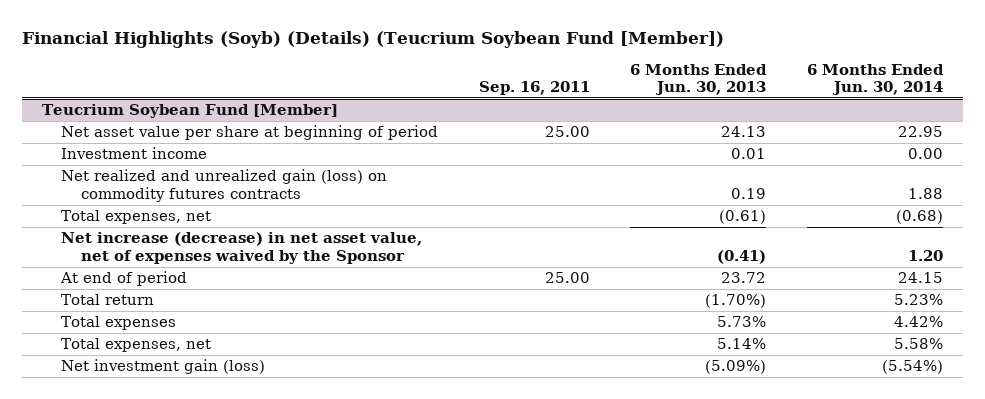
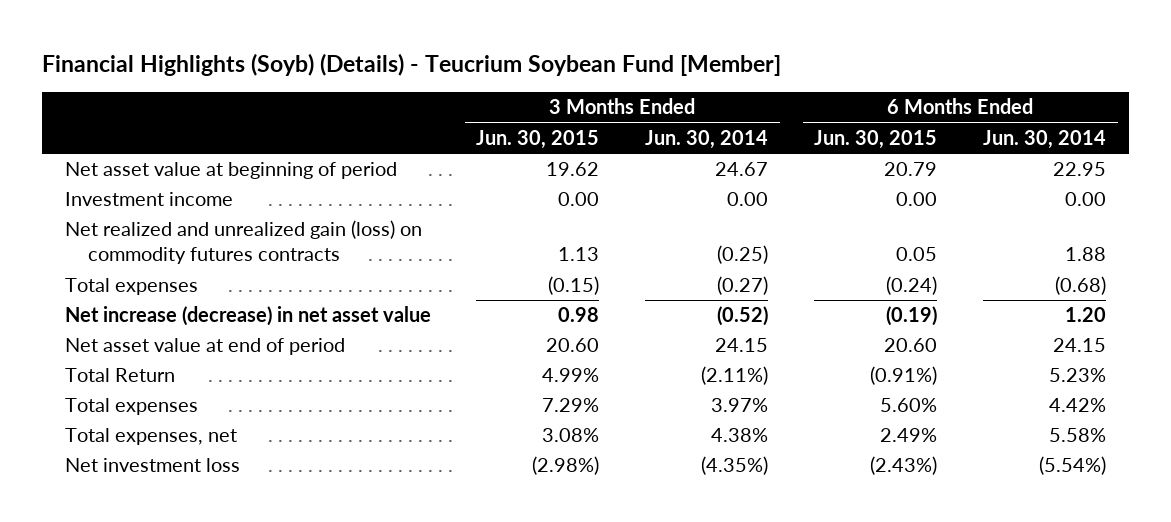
- Financial Highlights (Soyb) (Details) (Teucrium Soybean Fund [Member])
+ Financial Highlights (Soyb) (Details) - Teucrium Soybean Fund [Member]
- | Sep. 16, 2011 | 6 Months Ended Jun. 30, 2013 | 6 Months Ended Jun. 30, 2014
+ | 3 Months Ended Jun. 30, 2015 | 3 Months Ended Jun. 30, 2014 | 6 Months Ended Jun. 30, 2015 | 6 Months Ended Jun. 30, 2014
- Teucrium Soybean Fund [Member]
- Net asset value per share at beginning of period | 25.00 | 24.13 | 22.95
+ Net asset value at beginning of period | 19.62 | 24.67 | 20.79 | 22.95
- Total expenses, net | | (0.61) | (0.68)
- Net increase (decrease) in net asset value, net of expenses waived by the Sponsor | | (0.41) | 1.20
- At end of period | 25.00 | 23.72 | 24.15
- Total return | | (1.70%) | 5.23%
+ Total expenses | (0.15) | (0.27) | (0.24) | (0.68)
+ Net increase (decrease) in net asset value | 0.98 | (0.52) | (0.19) | 1.20
+ Net asset value at end of period | 20.60 | 24.15 | 20.60 | 24.15
+ Total Return | 4.99% | (2.11%) | (0.91%) | 5.23%
- Net investment gain (loss) | | (5.09%) | (5.54%)
+ Net investment loss | (2.98%) | (4.35%) | (2.43%) | (5.54%)

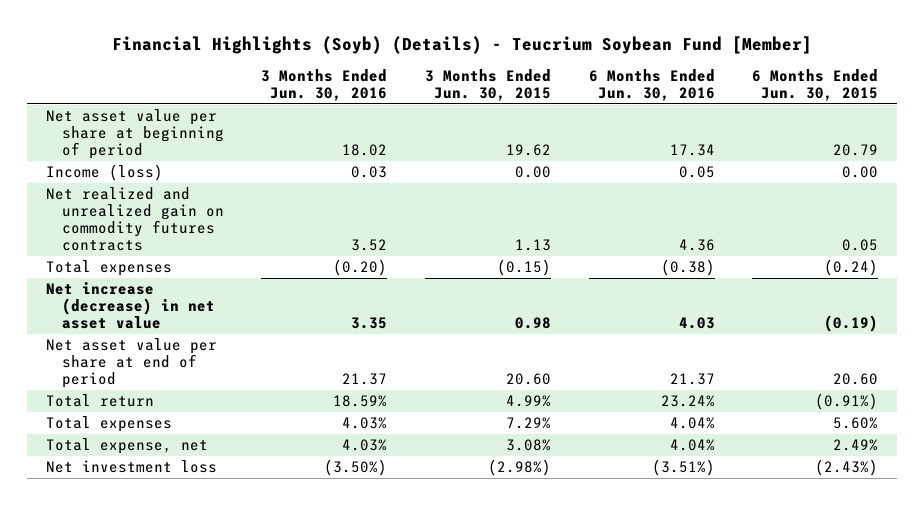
- | 3 Months Ended Jun. 30, 2015 | 3 Months Ended Jun. 30, 2014 | 6 Months Ended Jun. 30, 2015 | 6 Months Ended Jun. 30, 2014
+ | 3 Months Ended Jun. 30, 2016 | 3 Months Ended Jun. 30, 2015 | 6 Months Ended Jun. 30, 2016 | 6 Months Ended Jun. 30, 2015
- Net asset value at beginning of period | 19.62 | 24.67 | 20.79 | 22.95
- Investment income | 0.00 | 0.00 | 0.00 | 0.00
- Net realized and unrealized gain (loss) on commodity futures contracts | 1.13 | (0.25) | 0.05 | 1.88
+ Net asset value per share at beginning of period | 18.02 | 19.62 | 17.34 | 20.79
+ Income (loss) | 0.03 | 0.00 | 0.05 | 0.00
+ Net realized and unrealized gain on commodity futures contracts | 3.52 | 1.13 | 4.36 | 0.05
- Net asset value at end of period | 20.60 | 24.15 | 20.60 | 24.15
- Total Return | 4.99% | (2.11%) | (0.91%) | 5.23%
+ Net asset value per share at end of period | 21.37 | 20.60 | 21.37 | 20.60
+ Total return | 18.59% | 4.99% | 23.24% | (0.91%)
- Total expenses, net | 3.08% | 4.38% | 2.49% | 5.58%
+ Total expense, net | 4.03% | 3.08% | 4.04% | 2.49%

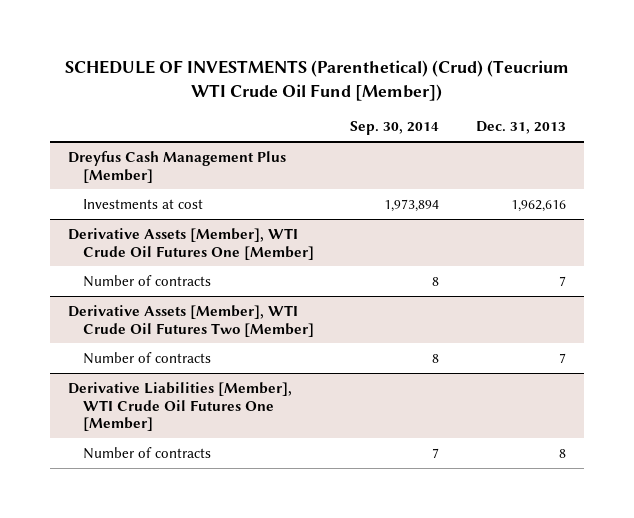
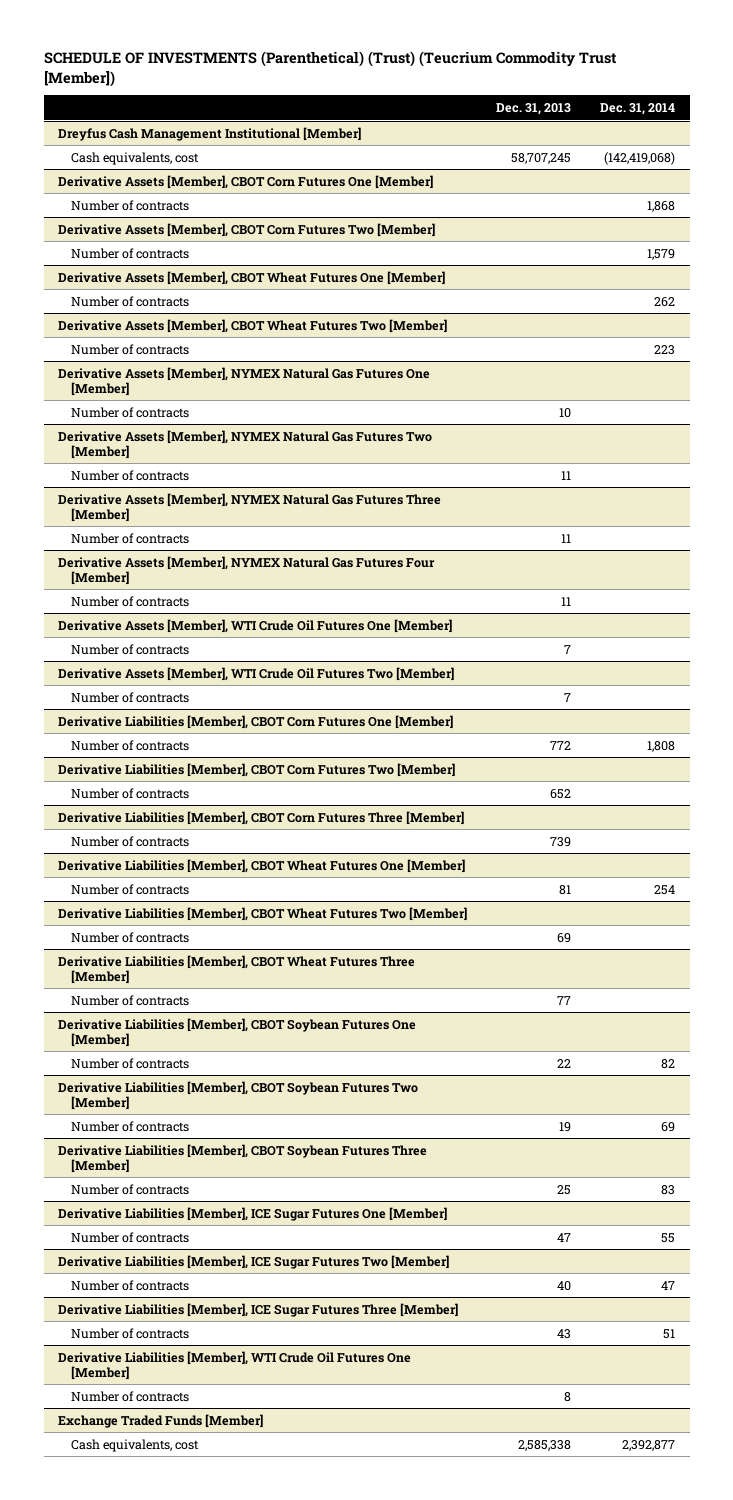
- SCHEDULE OF INVESTMENTS (Parenthetical) (Crud) (Teucrium WTI Crude Oil Fund [Member])
+ SCHEDULE OF INVESTMENTS (Parenthetical) (Trust) (Teucrium Commodity Trust [Member])
- | Sep. 30, 2014 | Dec. 31, 2013
+ | Dec. 31, 2013 | Dec. 31, 2014
- Dreyfus Cash Management Plus [Member]
- Investments at cost | 1,973,894 | 1,962,616
+ Dreyfus Cash Management Institutional [Member]
+ Cash equivalents, cost | 58,707,245 | (142,419,068)
+ Derivative Assets [Member], CBOT Corn Futures One [Member]
+ Number of contracts | | 1,868
+ Derivative Assets [Member], CBOT Corn Futures Two [Member]
+ Number of contracts | | 1,579
+ Derivative Assets [Member], CBOT Wheat Futures One [Member]
+ Number of contracts | | 262
+ Derivative Assets [Member], CBOT Wheat Futures Two [Member]
+ Number of contracts | | 223
+ Derivative Assets [Member], NYMEX Natural Gas Futures One [Member]
+ Number of contracts | 10 |
+ Derivative Assets [Member], NYMEX Natural Gas Futures Two [Member]
+ Number of contracts | 11 |
+ Derivative Assets [Member], NYMEX Natural Gas Futures Three [Member]
+ Number of contracts | 11 |
+ Derivative Assets [Member], NYMEX Natural Gas Futures Four [Member]
+ Number of contracts | 11 |
+ Derivative Liabilities [Member], CBOT Corn Futures One [Member]
+ Number of contracts | 772 | 1,808
+ Derivative Liabilities [Member], CBOT Corn Futures Two [Member]
+ Number of contracts | 652 |
+ Derivative Liabilities [Member], CBOT Corn Futures Three [Member]
+ Number of contracts | 739 |
+ Derivative Liabilities [Member], CBOT Wheat Futures One [Member]
+ Number of contracts | 81 | 254
+ Derivative Liabilities [Member], CBOT Wheat Futures Two [Member]
+ Number of contracts | 69 |
+ Derivative Liabilities [Member], CBOT Wheat Futures Three [Member]
+ Number of contracts | 77 |
+ Derivative Liabilities [Member], CBOT Soybean Futures One [Member]
+ Number of contracts | 22 | 82
+ Derivative Liabilities [Member], CBOT Soybean Futures Two [Member]
+ Number of contracts | 19 | 69
+ Derivative Liabilities [Member], CBOT Soybean Futures Three [Member]
+ Number of contracts | 25 | 83
+ Derivative Liabilities [Member], ICE Sugar Futures One [Member]
+ Number of contracts | 47 | 55
+ Derivative Liabilities [Member], ICE Sugar Futures Two [Member]
+ Number of contracts | 40 | 47
+ Derivative Liabilities [Member], ICE Sugar Futures Three [Member]
+ Number of contracts | 43 | 51
+ Exchange Traded Funds [Member]
+ Cash equivalents, cost | 2,585,338 | 2,392,877

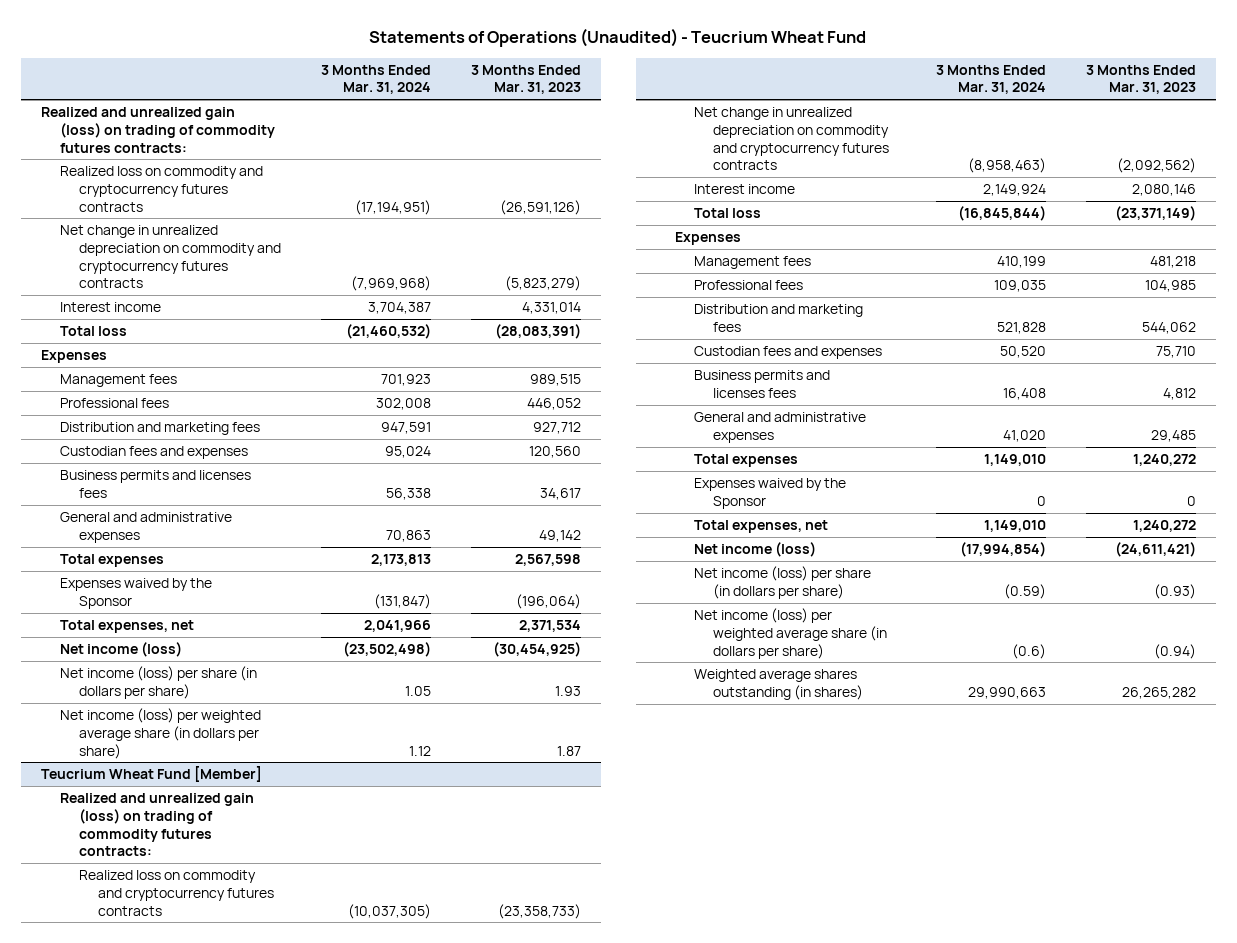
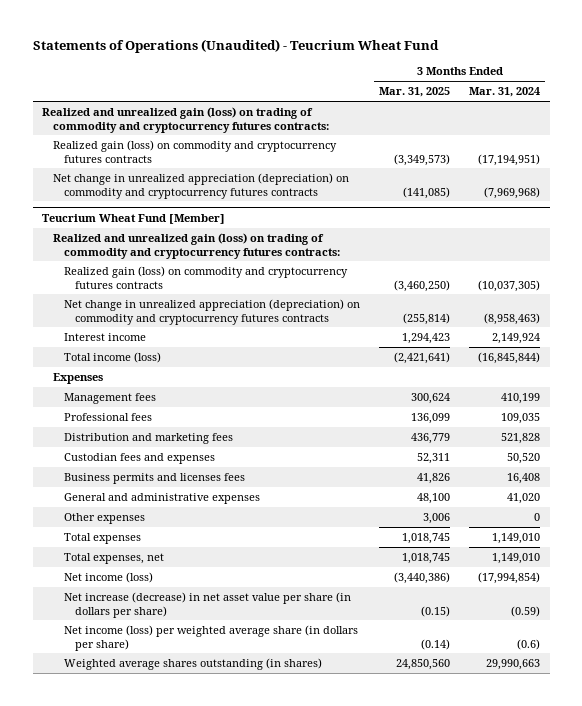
- | 3 Months Ended Mar. 31, 2024 | 3 Months Ended Mar. 31, 2023
+ | 3 Months Ended Mar. 31, 2025 | 3 Months Ended Mar. 31, 2024
- Realized and unrealized gain (loss) on trading of commodity futures contracts:
- Realized loss on commodity and cryptocurrency futures contracts | (17,194,951) | (26,591,126)
- Net change in unrealized depreciation on commodity and cryptocurrency futures contracts | (7,969,968) | (5,823,279)
- Interest income | 3,704,387 | 4,331,014
- Total loss | (21,460,532) | (28,083,391)
- Expenses
- Management fees | 701,923 | 989,515
- Professional fees | 302,008 | 446,052
- Distribution and marketing fees | 947,591 | 927,712
- Custodian fees and expenses | 95,024 | 120,560
- Business permits and licenses fees | 56,338 | 34,617
- General and administrative expenses | 70,863 | 49,142
- Total expenses | 2,173,813 | 2,567,598
- Expenses waived by the Sponsor | (131,847) | (196,064)
- Total expenses, net | 2,041,966 | 2,371,534
- Net income (loss) | (23,502,498) | (30,454,925)
- Net income (loss) per share (in dollars per share) | 1.05 | 1.93
- Net income (loss) per weighted average share (in dollars per share) | 1.12 | 1.87
+ Realized and unrealized gain (loss) on trading of commodity and cryptocurrency futures contracts:
+ Realized gain (loss) on commodity and cryptocurrency futures contracts | (3,349,573) | (17,194,951)
+ Net change in unrealized appreciation (depreciation) on commodity and cryptocurrency futures contracts | (141,085) | (7,969,968)
@ Teucrium Wheat Fund [Member]
- Realized and unrealized gain (loss) on trading of commodity futures contracts:
- Realized loss on commodity and cryptocurrency futures contracts | (10,037,305) | (23,358,733)
- Net change in unrealized depreciation on commodity and cryptocurrency futures contracts | (8,958,463) | (2,092,562)
+ Realized and unrealized gain (loss) on trading of commodity and cryptocurrency futures contracts:
+ Realized gain (loss) on commodity and cryptocurrency futures contracts | (3,460,250) | (10,037,305)
+ Net change in unrealized appreciation (depreciation) on commodity and cryptocurrency futures contracts | (255,814) | (8,958,463)
- Total loss | (16,845,844) | (23,371,149)
+ Total income (loss) | (2,421,641) | (16,845,844)
+ Other expenses | 3,006 | 0
- Expenses waived by the Sponsor | 0 | 0
- Net income (loss) per share (in dollars per share) | (0.59) | (0.93)
+ Net increase (decrease) in net asset value per share (in dollars per share) | (0.15) | (0.59)

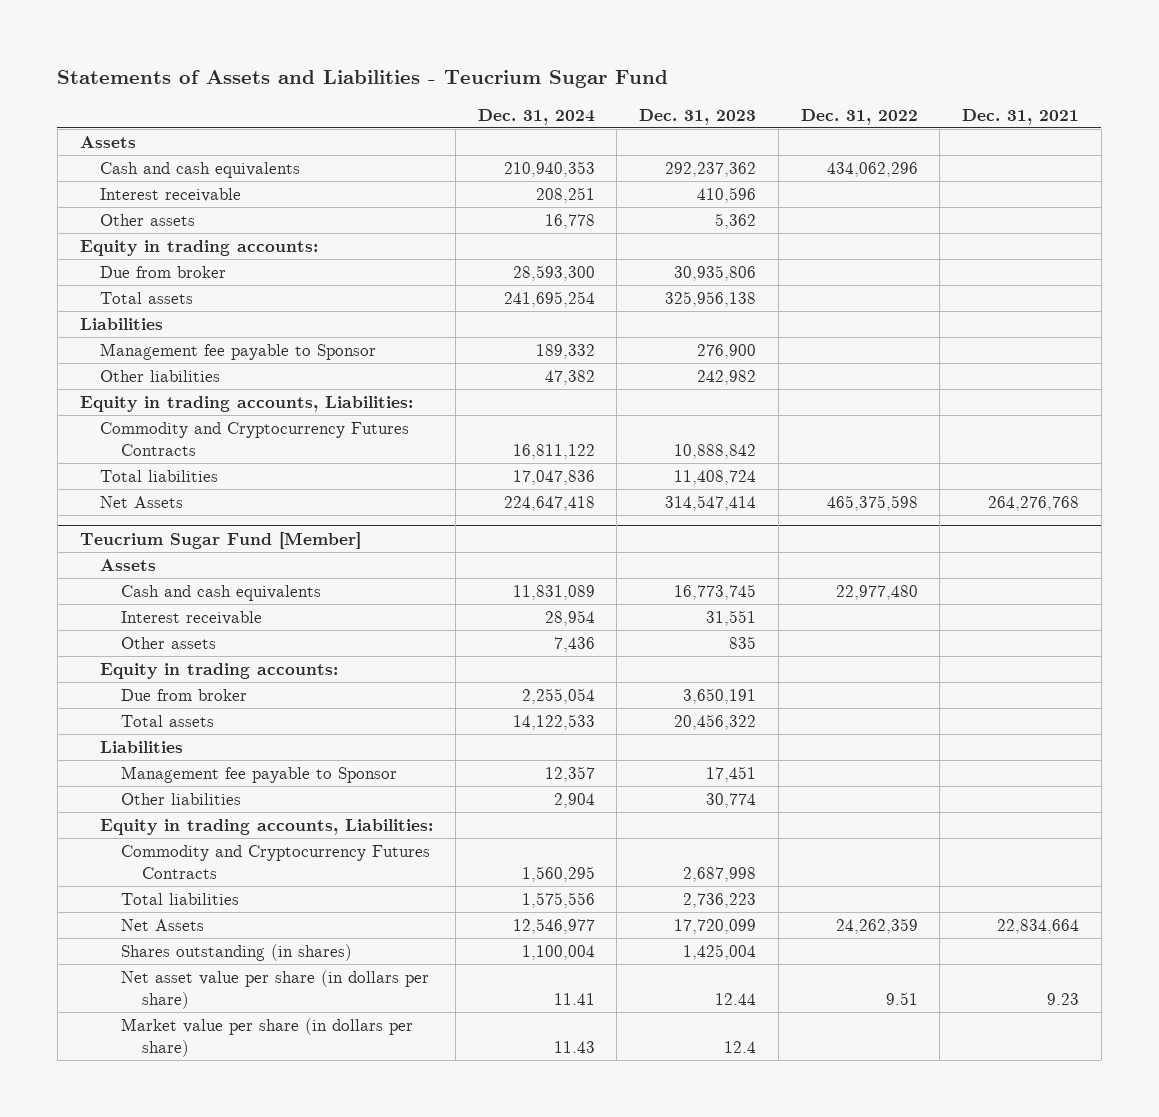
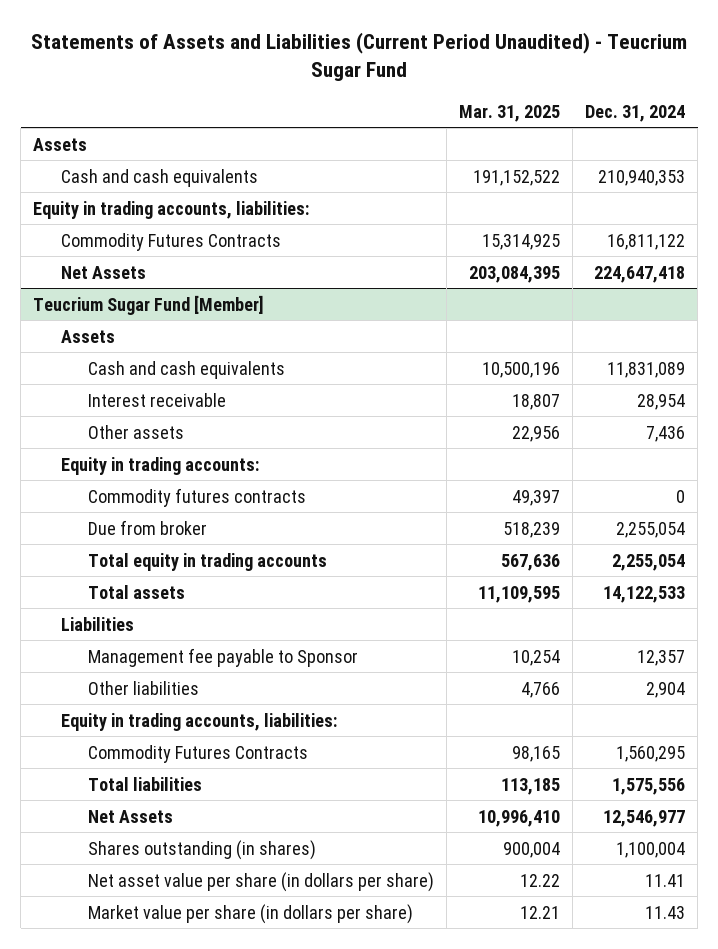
- Statements of Assets and Liabilities - Teucrium Sugar Fund
+ Statements of Assets and Liabilities (Current Period Unaudited) - Teucrium Sugar Fund
- | Dec. 31, 2024 | Dec. 31, 2023 | Dec. 31, 2022 | Dec. 31, 2021
+ | Mar. 31, 2025 | Dec. 31, 2024
- Interest receivable | 208,251 | 410,596 | |
- Other assets | 16,778 | 5,362 | |
- Equity in trading accounts:
- Due from broker | 28,593,300 | 30,935,806 | |
- Total assets | 241,695,254 | 325,956,138 | |
- Liabilities
- Management fee payable to Sponsor | 189,332 | 276,900 | |
- Other liabilities | 47,382 | 242,982 | |
- Equity in trading accounts, Liabilities:
- Commodity and Cryptocurrency Futures Contracts | 16,811,122 | 10,888,842 | |
- Total liabilities | 17,047,836 | 11,408,724 | |
+ Equity in trading accounts, liabilities:
+ Commodity Futures Contracts | 15,314,925 | 16,811,122
@ Teucrium Sugar Fund [Member]
+ Commodity futures contracts | 49,397 | 0
+ Total equity in trading accounts | 567,636 | 2,255,054
- Equity in trading accounts, Liabilities:
- Commodity and Cryptocurrency Futures Contracts | 1,560,295 | 2,687,998 | |
+ Equity in trading accounts, liabilities:
+ Commodity Futures Contracts | 98,165 | 1,560,295

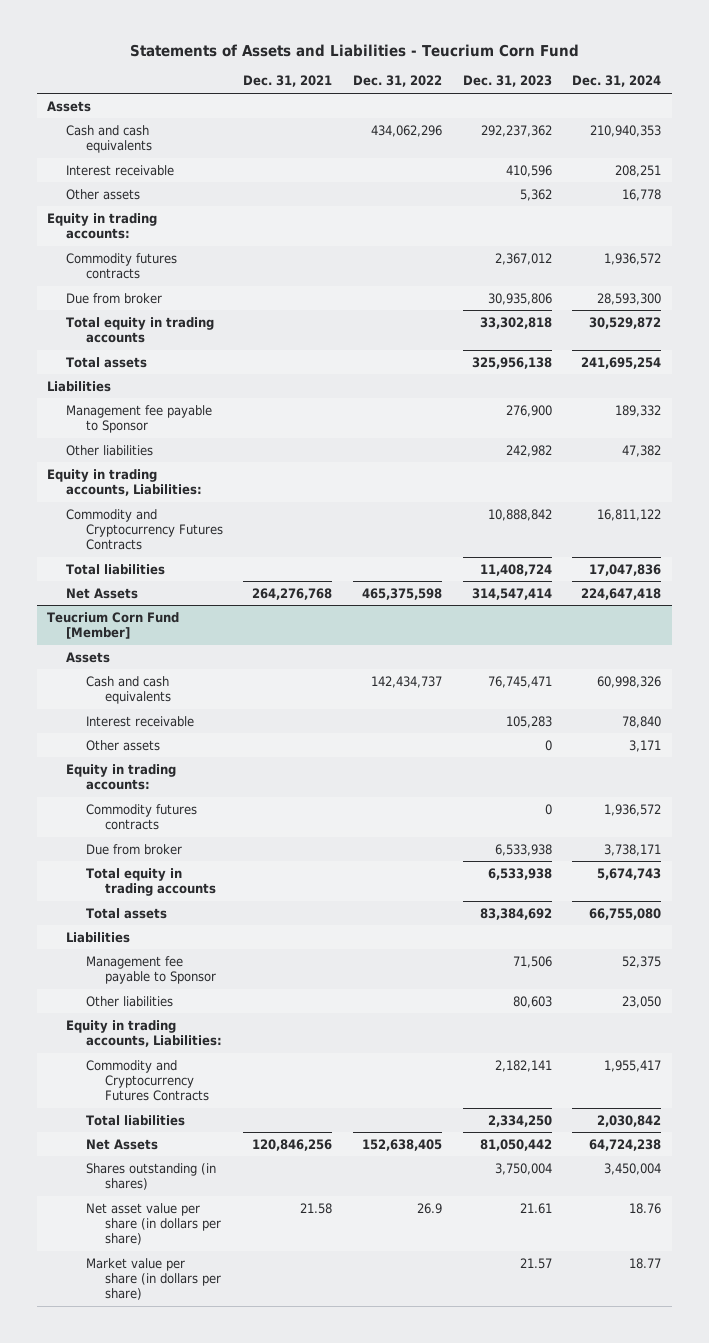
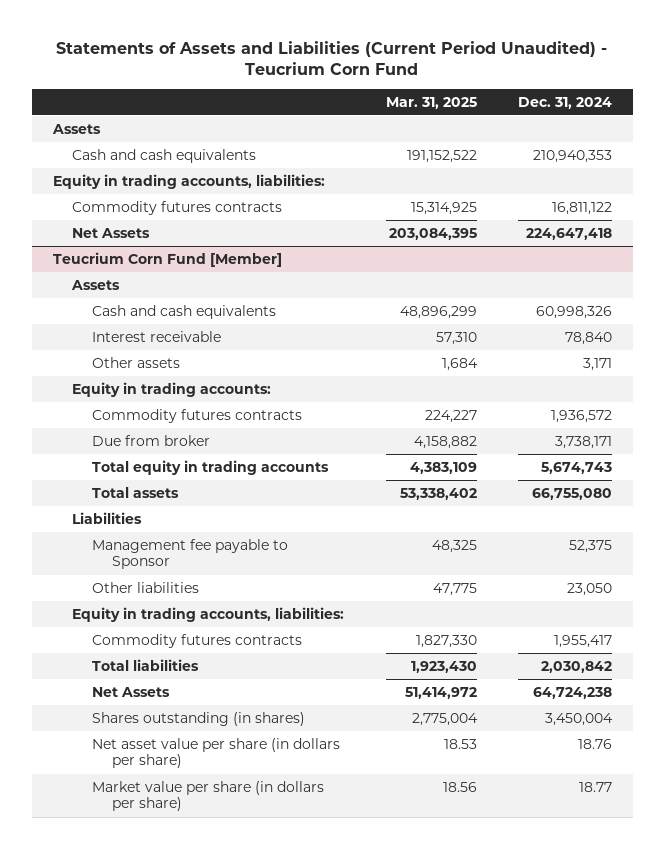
- Statements of Assets and Liabilities - Teucrium Corn Fund
+ Statements of Assets and Liabilities (Current Period Unaudited) - Teucrium Corn Fund
- | Dec. 31, 2021 | Dec. 31, 2022 | Dec. 31, 2023 | Dec. 31, 2024
+ | Mar. 31, 2025 | Dec. 31, 2024
- Interest receivable | | | 410,596 | 208,251
- Other assets | | | 5,362 | 16,778
- Equity in trading accounts:
- Commodity futures contracts | | | 2,367,012 | 1,936,572
- Due from broker | | | 30,935,806 | 28,593,300
- Total equity in trading accounts | | | 33,302,818 | 30,529,872
- Total assets | | | 325,956,138 | 241,695,254
- Liabilities
- Management fee payable to Sponsor | | | 276,900 | 189,332
- Other liabilities | | | 242,982 | 47,382
- Equity in trading accounts, Liabilities:
- Commodity and Cryptocurrency Futures Contracts | | | 10,888,842 | 16,811,122
- Total liabilities | | | 11,408,724 | 17,047,836
+ Equity in trading accounts, liabilities:
+ Commodity futures contracts | 15,314,925 | 16,811,122
@ Teucrium Corn Fund [Member]
- Equity in trading accounts, Liabilities:
- Commodity and Cryptocurrency Futures Contracts | | | 2,182,141 | 1,955,417
+ Equity in trading accounts, liabilities:
+ Commodity futures contracts | 1,827,330 | 1,955,417

